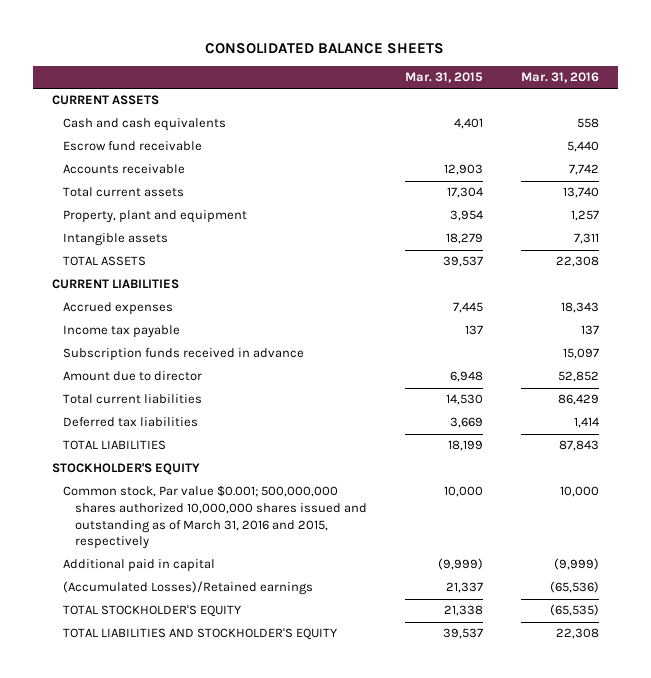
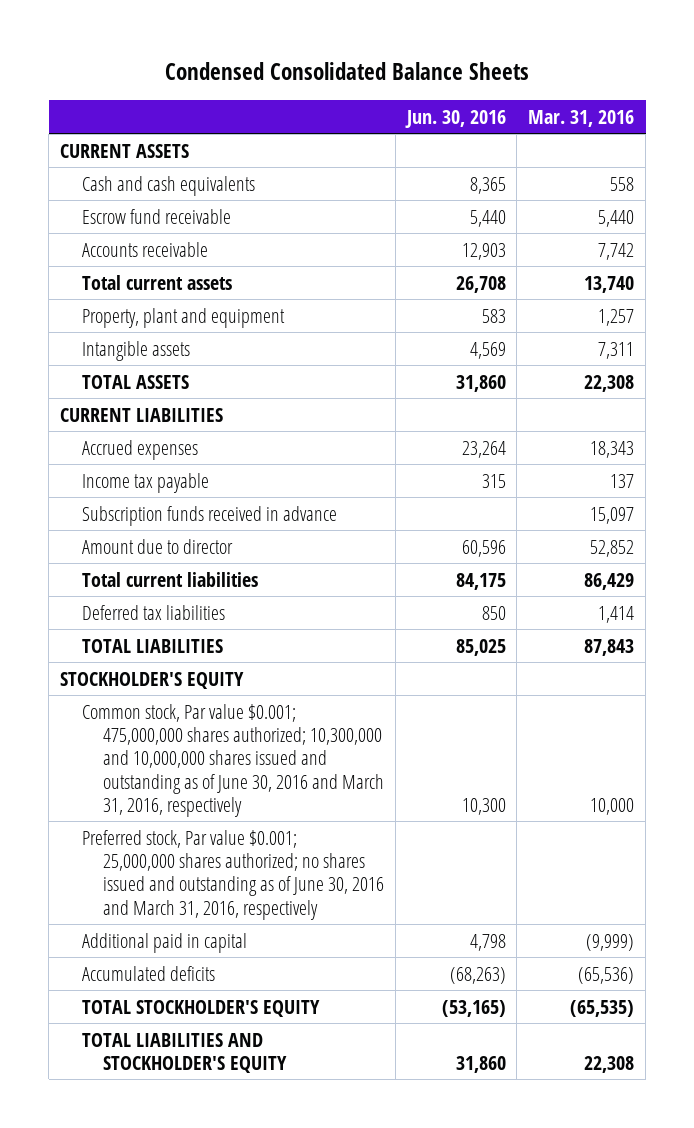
- CONSOLIDATED BALANCE SHEETS
+ Condensed Consolidated Balance Sheets
- | Mar. 31, 2015 | Mar. 31, 2016
+ | Jun. 30, 2016 | Mar. 31, 2016
- Common stock, Par value $0.001; 500,000,000 shares authorized 10,000,000 shares issued and outstanding as of March 31, 2016 and 2015, respectively | 10,000 | 10,000
+ Common stock, Par value $0.001; 475,000,000 shares authorized; 10,300,000 and 10,000,000 shares issued and outstanding as of June 30, 2016 and March 31, 2016, respectively | 10,300 | 10,000
+ Preferred stock, Par value $0.001; 25,000,000 shares authorized; no shares issued and outstanding as of June 30, 2016 and March 31, 2016, respectively
- (Accumulated Losses)/Retained earnings | 21,337 | (65,536)
+ Accumulated deficits | (68,263) | (65,536)

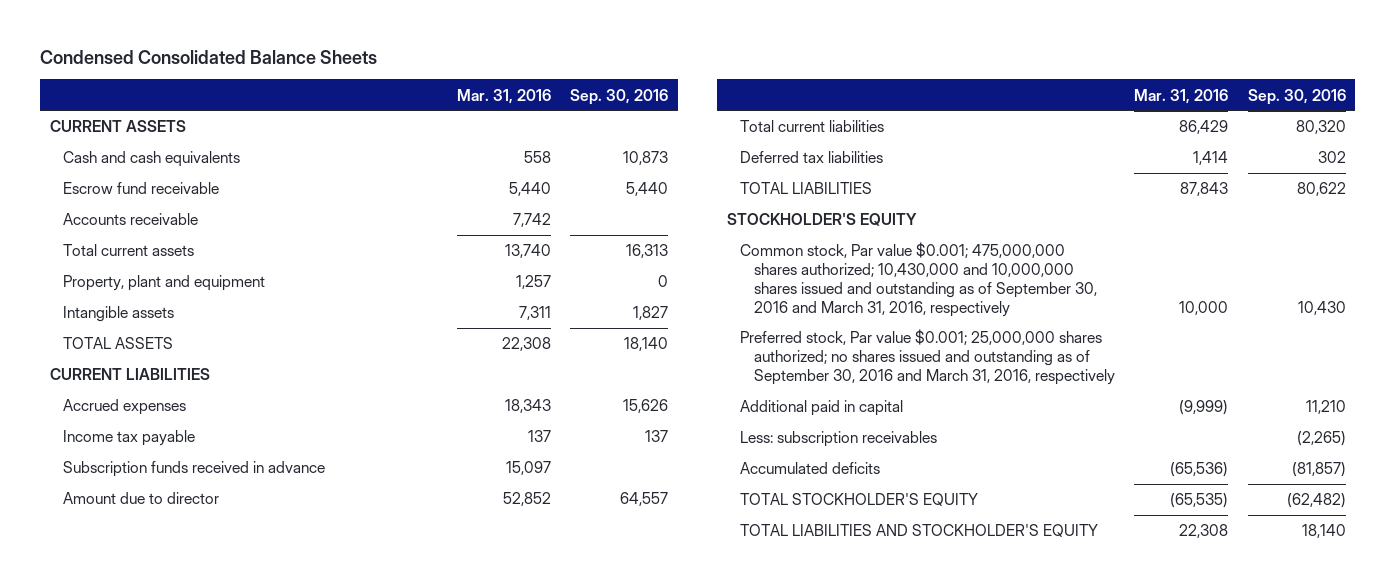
- | Jun. 30, 2016 | Mar. 31, 2016
+ | Mar. 31, 2016 | Sep. 30, 2016
- Common stock, Par value $0.001; 475,000,000 shares authorized; 10,300,000 and 10,000,000 shares issued and outstanding as of June 30, 2016 and March 31, 2016, respectively | 10,300 | 10,000
- Preferred stock, Par value $0.001; 25,000,000 shares authorized; no shares issued and outstanding as of June 30, 2016 and March 31, 2016, respectively
+ Common stock, Par value $0.001; 475,000,000 shares authorized; 10,430,000 and 10,000,000 shares issued and outstanding as of September 30, 2016 and March 31, 2016, respectively | 10,000 | 10,430
+ Preferred stock, Par value $0.001; 25,000,000 shares authorized; no shares issued and outstanding as of September 30, 2016 and March 31, 2016, respectively
+ Less: subscription receivables | | (2,265)

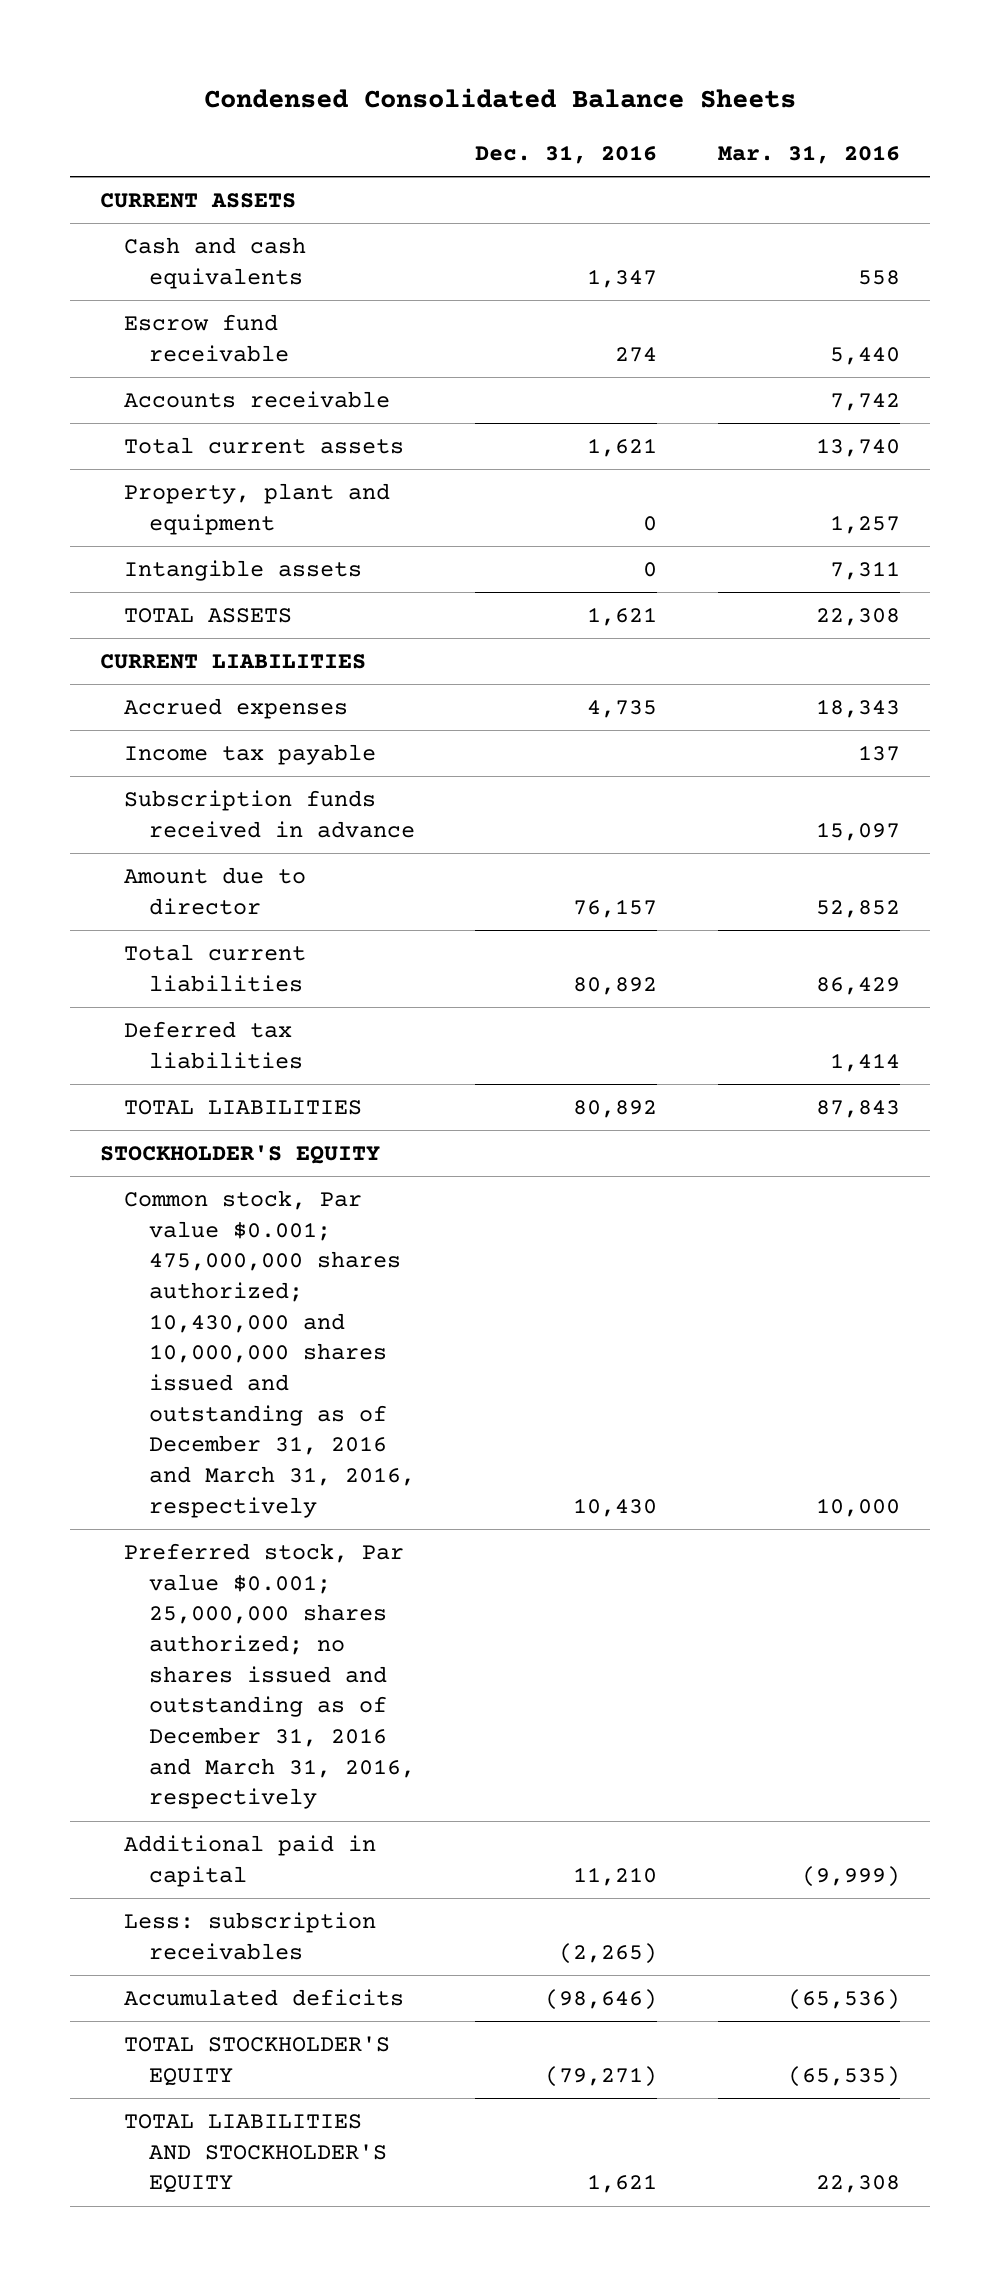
- | Mar. 31, 2016 | Sep. 30, 2016
+ | Dec. 31, 2016 | Mar. 31, 2016
- Common stock, Par value $0.001; 475,000,000 shares authorized; 10,430,000 and 10,000,000 shares issued and outstanding as of September 30, 2016 and March 31, 2016, respectively | 10,000 | 10,430
- Preferred stock, Par value $0.001; 25,000,000 shares authorized; no shares issued and outstanding as of September 30, 2016 and March 31, 2016, respectively
+ Common stock, Par value $0.001; 475,000,000 shares authorized; 10,430,000 and 10,000,000 shares issued and outstanding as of December 31, 2016 and March 31, 2016, respectively | 10,430 | 10,000
+ Preferred stock, Par value $0.001; 25,000,000 shares authorized; no shares issued and outstanding as of December 31, 2016 and March 31, 2016, respectively

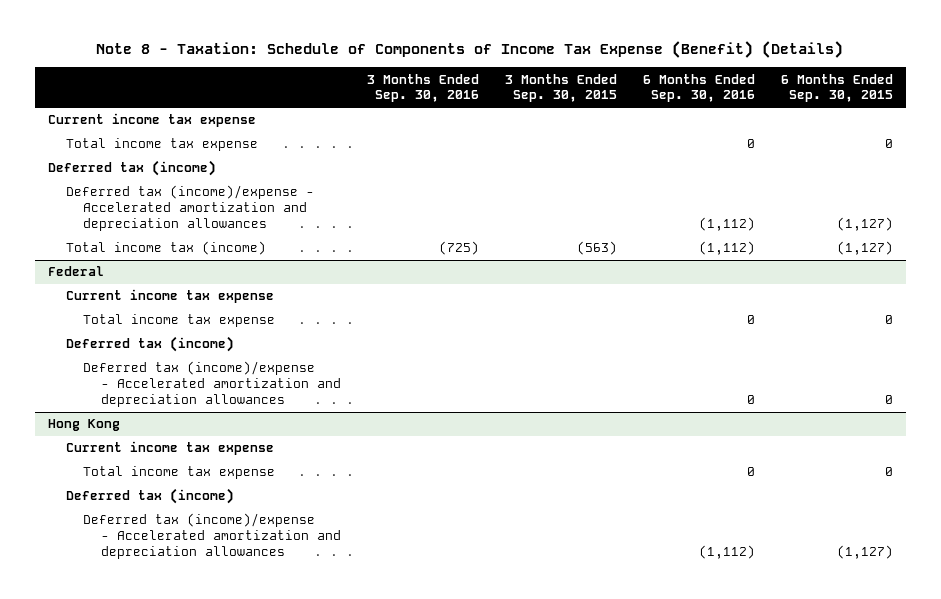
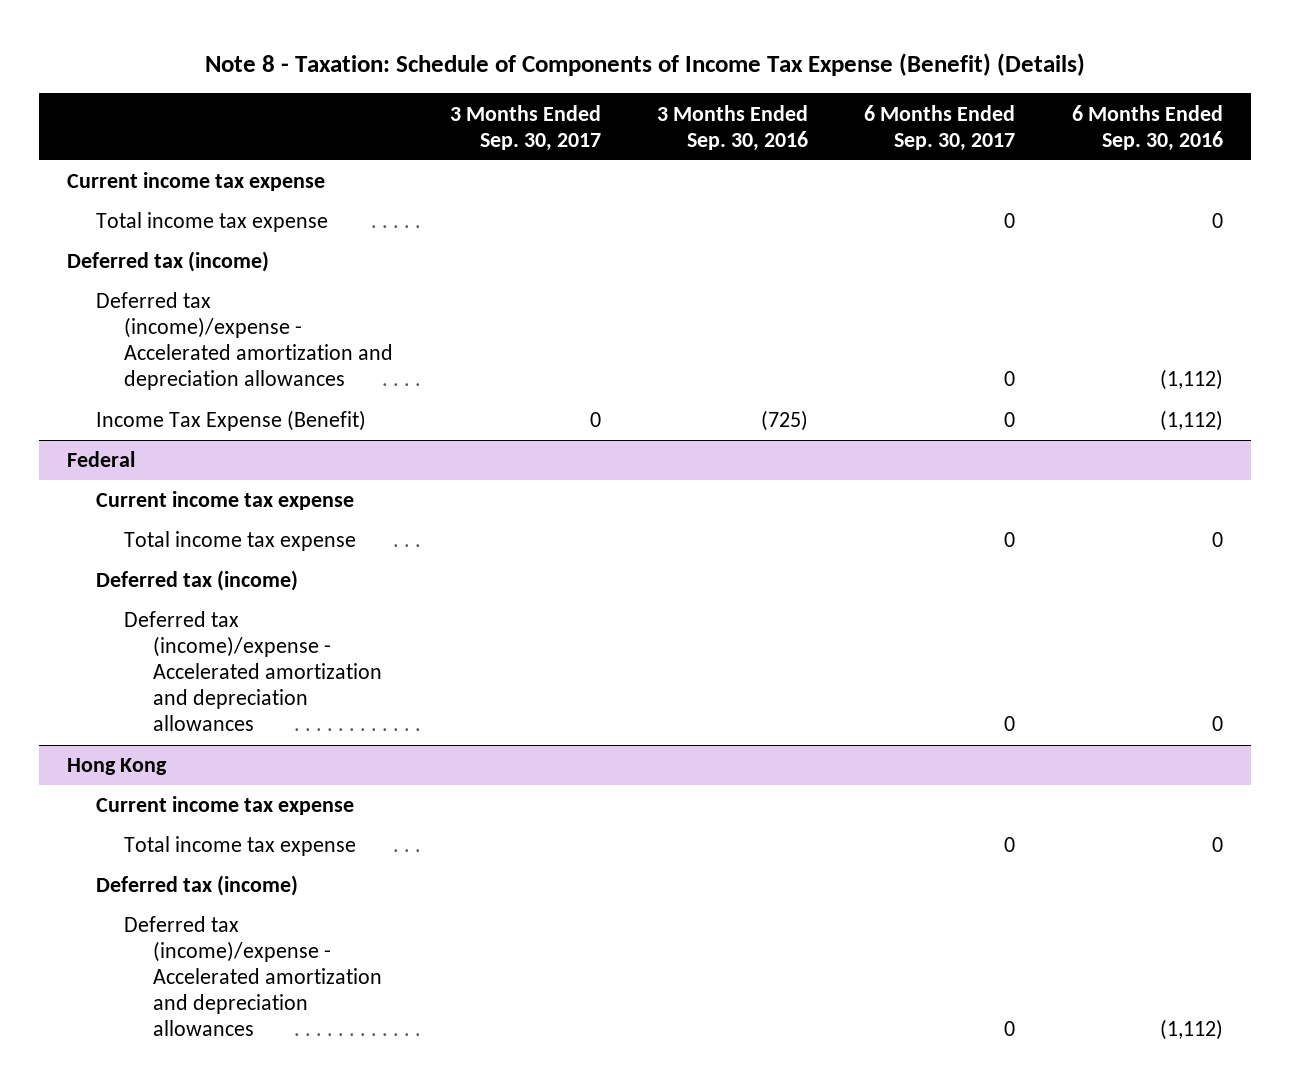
- | 3 Months Ended Sep. 30, 2016 | 3 Months Ended Sep. 30, 2015 | 6 Months Ended Sep. 30, 2016 | 6 Months Ended Sep. 30, 2015
+ | 3 Months Ended Sep. 30, 2017 | 3 Months Ended Sep. 30, 2016 | 6 Months Ended Sep. 30, 2017 | 6 Months Ended Sep. 30, 2016
- Total income tax (income) | (725) | (563) | (1,112) | (1,127)
+ Income Tax Expense (Benefit) | 0 | (725) | 0 | (1,112)

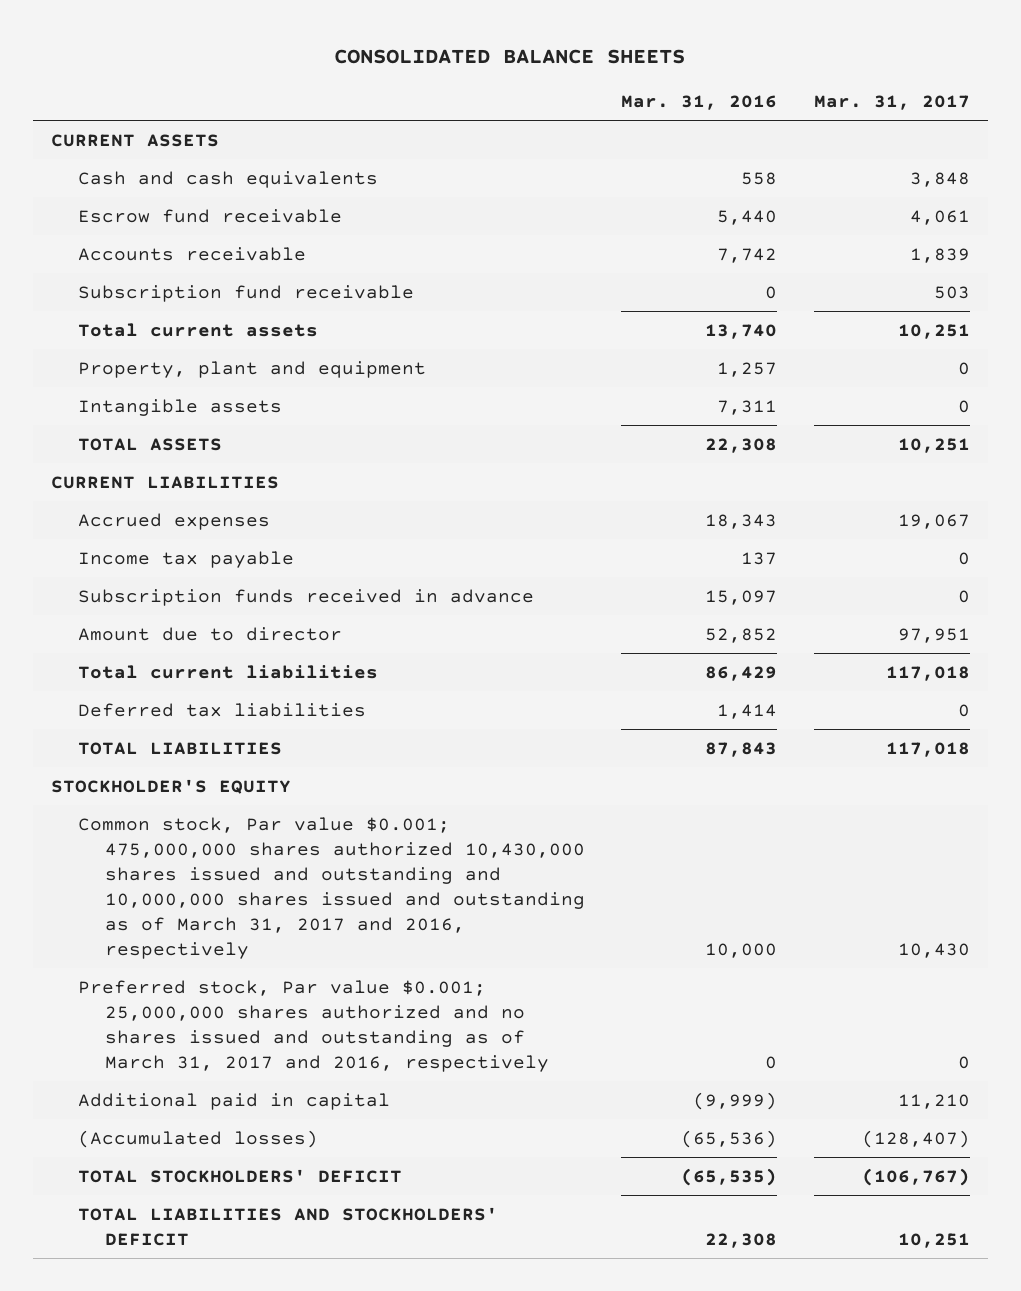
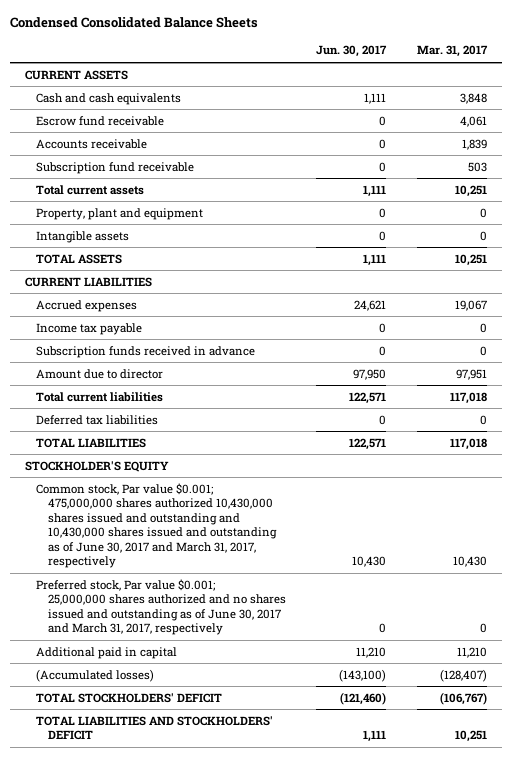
- CONSOLIDATED BALANCE SHEETS
+ Condensed Consolidated Balance Sheets
- | Mar. 31, 2016 | Mar. 31, 2017
+ | Jun. 30, 2017 | Mar. 31, 2017
- Common stock, Par value $0.001; 475,000,000 shares authorized 10,430,000 shares issued and outstanding and 10,000,000 shares issued and outstanding as of March 31, 2017 and 2016, respectively | 10,000 | 10,430
- Preferred stock, Par value $0.001; 25,000,000 shares authorized and no shares issued and outstanding as of March 31, 2017 and 2016, respectively | 0 | 0
+ Common stock, Par value $0.001; 475,000,000 shares authorized 10,430,000 shares issued and outstanding and 10,430,000 shares issued and outstanding as of June 30, 2017 and March 31, 2017, respectively | 10,430 | 10,430
+ Preferred stock, Par value $0.001; 25,000,000 shares authorized and no shares issued and outstanding as of June 30, 2017 and March 31, 2017, respectively | 0 | 0

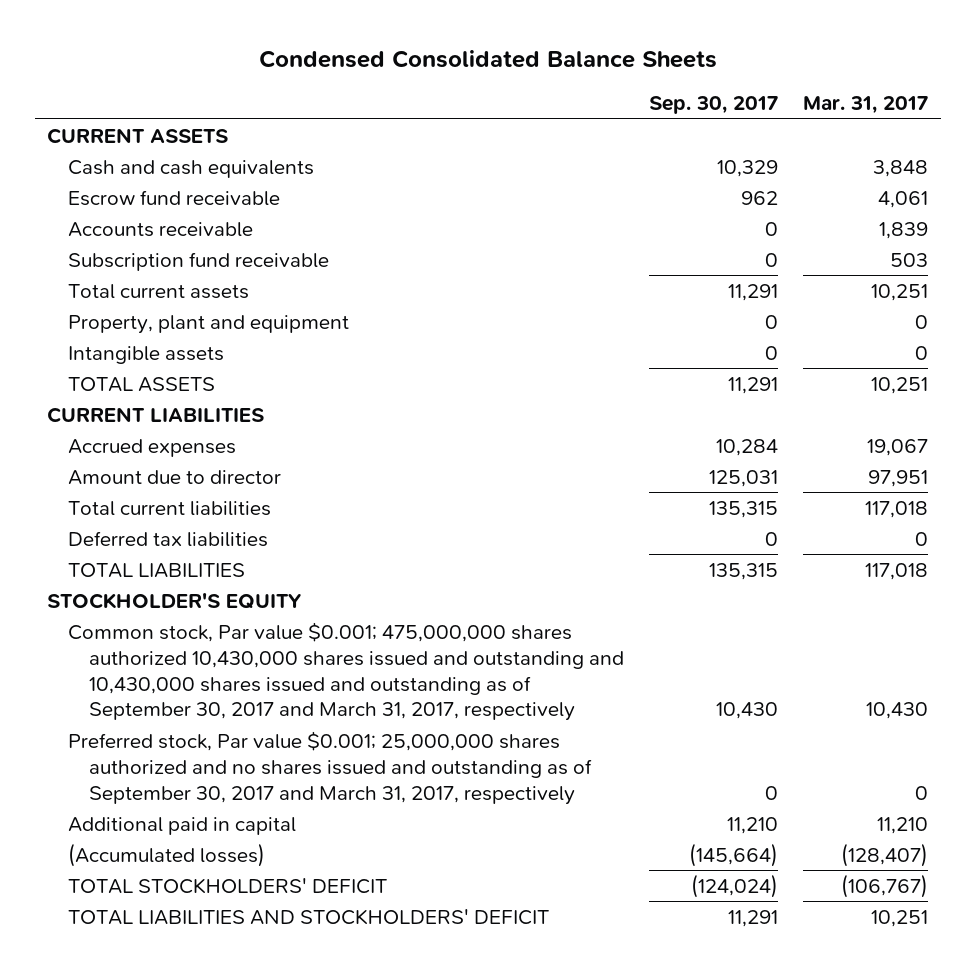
- | Jun. 30, 2017 | Mar. 31, 2017
+ | Sep. 30, 2017 | Mar. 31, 2017
- Income tax payable | 0 | 0
- Subscription funds received in advance | 0 | 0
- Common stock, Par value $0.001; 475,000,000 shares authorized 10,430,000 shares issued and outstanding and 10,430,000 shares issued and outstanding as of June 30, 2017 and March 31, 2017, respectively | 10,430 | 10,430
- Preferred stock, Par value $0.001; 25,000,000 shares authorized and no shares issued and outstanding as of June 30, 2017 and March 31, 2017, respectively | 0 | 0
+ Common stock, Par value $0.001; 475,000,000 shares authorized 10,430,000 shares issued and outstanding and 10,430,000 shares issued and outstanding as of September 30, 2017 and March 31, 2017, respectively | 10,430 | 10,430
+ Preferred stock, Par value $0.001; 25,000,000 shares authorized and no shares issued and outstanding as of September 30, 2017 and March 31, 2017, respectively | 0 | 0

